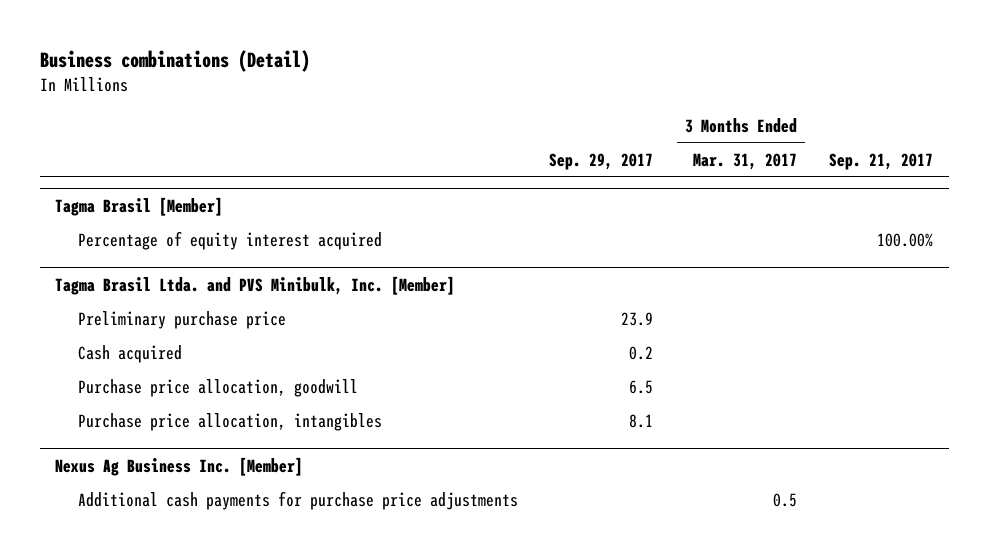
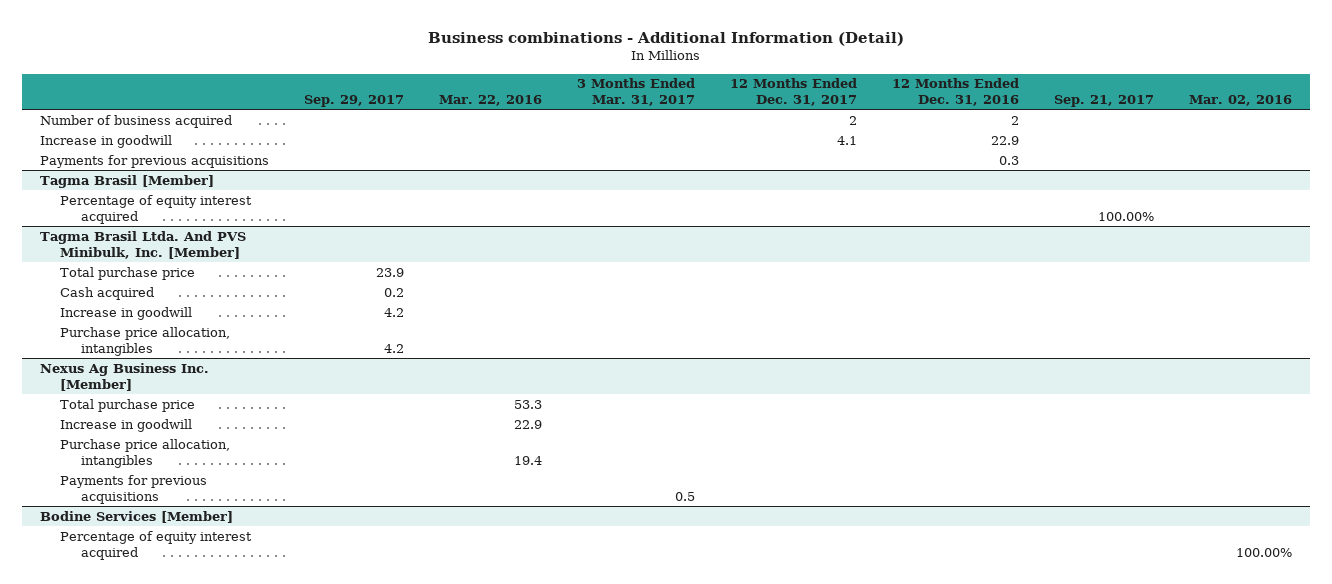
- Business combinations (Detail)
+ Business combinations - Additional Information (Detail)
- | Sep. 29, 2017 | 3 Months Ended Mar. 31, 2017 | Sep. 21, 2017
+ | Sep. 29, 2017 | Mar. 22, 2016 | 3 Months Ended Mar. 31, 2017 | 12 Months Ended Dec. 31, 2017 | 12 Months Ended Dec. 31, 2016 | Sep. 21, 2017 | Mar. 02, 2016
+ Number of business acquired | | | | 2 | 2 | |
+ Increase in goodwill | | | | 4.1 | 22.9 | |
+ Payments for previous acquisitions | | | | | 0.3 | |
- Tagma Brasil Ltda. and PVS Minibulk, Inc. [Member]
- Preliminary purchase price | 23.9 | |
+ Tagma Brasil Ltda. And PVS Minibulk, Inc. [Member]
+ Total purchase price | 23.9 | | | | | |
- Purchase price allocation, goodwill | 6.5 | |
- Purchase price allocation, intangibles | 8.1 | |
+ Increase in goodwill | 4.2 | | | | | |
+ Purchase price allocation, intangibles | 4.2 | | | | | |
@ Nexus Ag Business Inc. [Member]
- Additional cash payments for purchase price adjustments | | 0.5 |
+ Total purchase price | | 53.3 | | | | |
+ Increase in goodwill | | 22.9 | | | | |
+ Purchase price allocation, intangibles | | 19.4 | | | | |
+ Payments for previous acquisitions | | | 0.5 | | | |
+ Bodine Services [Member]
+ Percentage of equity interest acquired | | | | | | | 100.00%

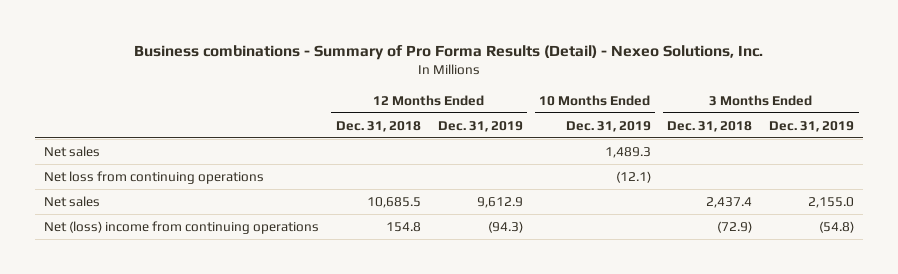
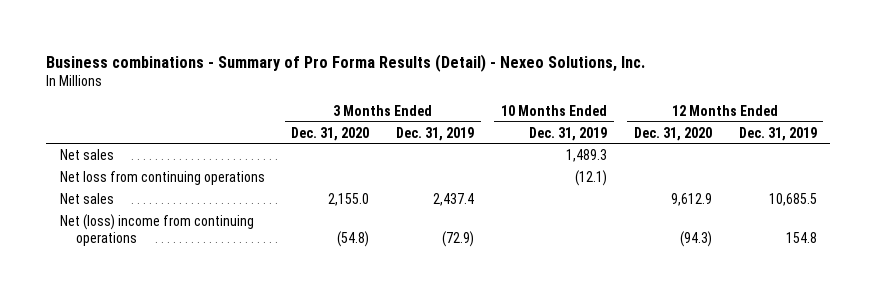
- | 12 Months Ended Dec. 31, 2018 | 12 Months Ended Dec. 31, 2019 | 10 Months Ended Dec. 31, 2019 | 3 Months Ended Dec. 31, 2018 | 3 Months Ended Dec. 31, 2019
+ | 3 Months Ended Dec. 31, 2020 | 3 Months Ended Dec. 31, 2019 | 10 Months Ended Dec. 31, 2019 | 12 Months Ended Dec. 31, 2020 | 12 Months Ended Dec. 31, 2019
- Net sales | 10,685.5 | 9,612.9 | | 2,437.4 | 2,155.0
- Net (loss) income from continuing operations | 154.8 | (94.3) | | (72.9) | (54.8)
+ Net sales | 2,155.0 | 2,437.4 | | 9,612.9 | 10,685.5
+ Net (loss) income from continuing operations | (54.8) | (72.9) | | (94.3) | 154.8

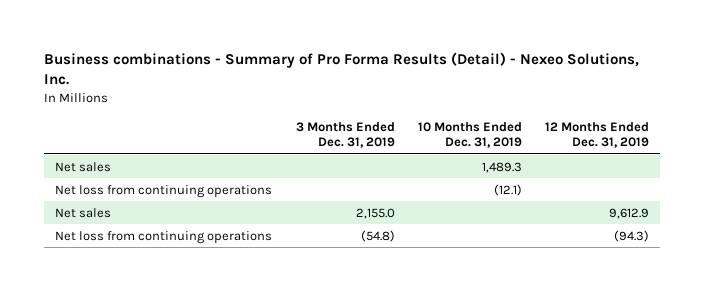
- | 3 Months Ended Dec. 31, 2020 | 3 Months Ended Dec. 31, 2019 | 10 Months Ended Dec. 31, 2019 | 12 Months Ended Dec. 31, 2020 | 12 Months Ended Dec. 31, 2019
+ | 3 Months Ended Dec. 31, 2019 | 10 Months Ended Dec. 31, 2019 | 12 Months Ended Dec. 31, 2019
- Net sales | 2,155.0 | 2,437.4 | | 9,612.9 | 10,685.5
- Net (loss) income from continuing operations | (54.8) | (72.9) | | (94.3) | 154.8
+ Net sales | 2,155.0 | | 9,612.9
+ Net loss from continuing operations | (54.8) | | (94.3)

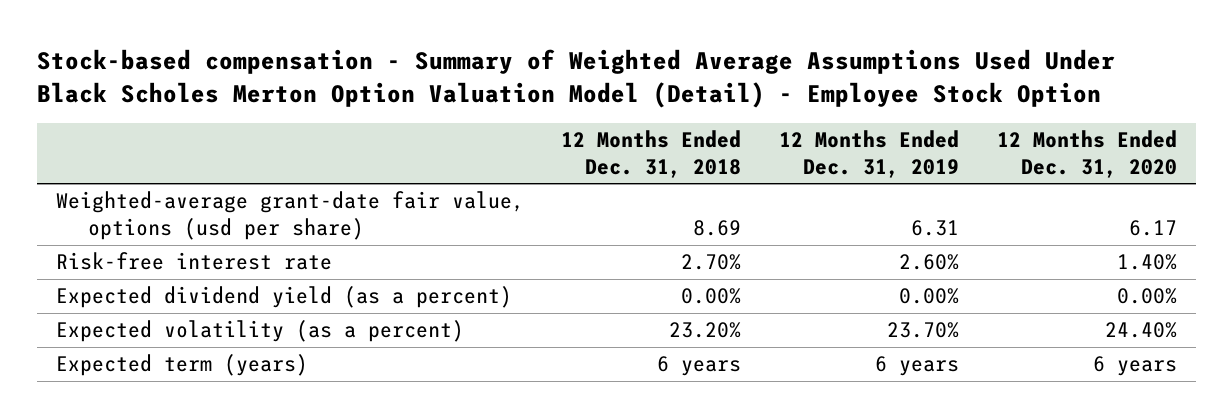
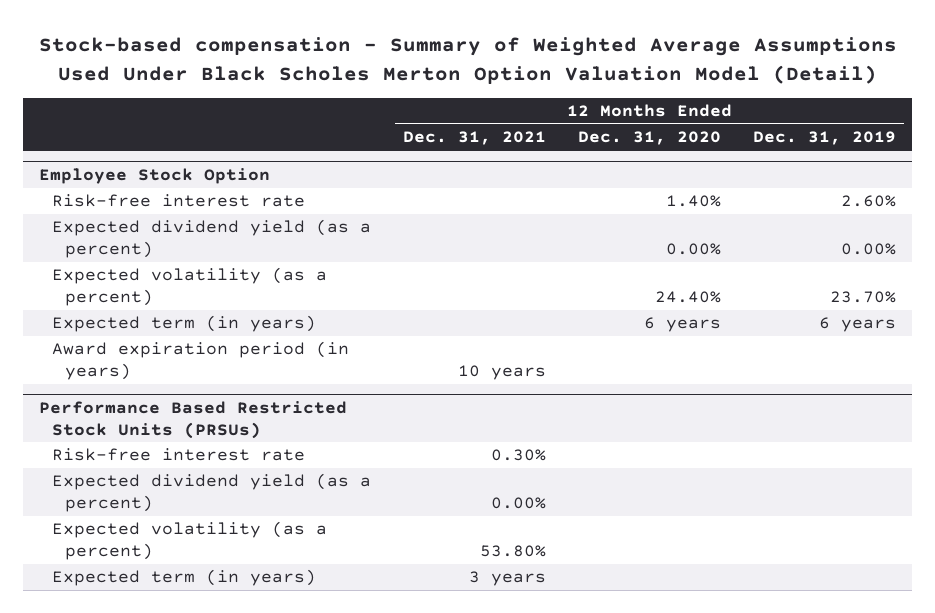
- Stock-based compensation - Summary of Weighted Average Assumptions Used Under Black Scholes Merton Option Valuation Model (Detail) - Employee Stock Option
+ Stock-based compensation - Summary of Weighted Average Assumptions Used Under Black Scholes Merton Option Valuation Model (Detail)
- | 12 Months Ended Dec. 31, 2018 | 12 Months Ended Dec. 31, 2019 | 12 Months Ended Dec. 31, 2020
+ | 12 Months Ended Dec. 31, 2021 | 12 Months Ended Dec. 31, 2020 | 12 Months Ended Dec. 31, 2019
- Weighted-average grant-date fair value, options (usd per share) | 8.69 | 6.31 | 6.17
+ Employee Stock Option
- Expected term (years) | 6 years | 6 years | 6 years
+ Expected term (in years) | | 6 years | 6 years
+ Award expiration period (in years) | 10 years | |
+ Performance Based Restricted Stock Units (PRSUs)
+ Risk-free interest rate | 0.30% | |
+ Expected dividend yield (as a percent) | 0.00% | |
+ Expected volatility (as a percent) | 53.80% | |
+ Expected term (in years) | 3 years | |

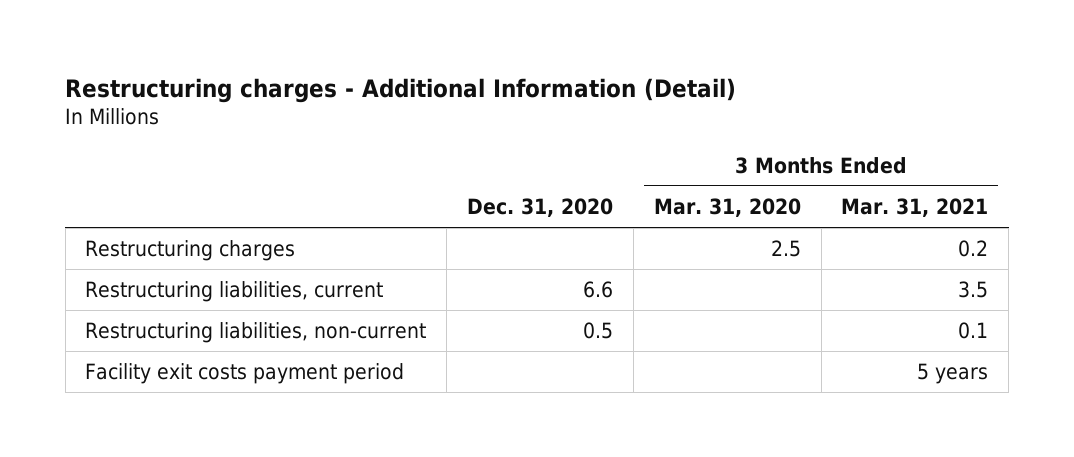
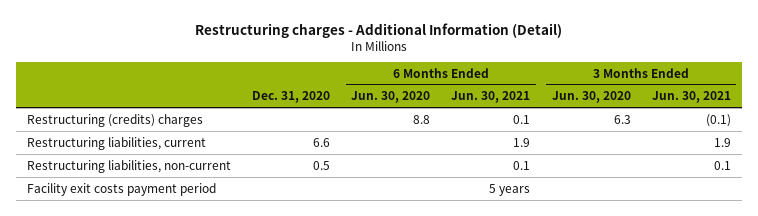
- | Dec. 31, 2020 | 3 Months Ended Mar. 31, 2020 | 3 Months Ended Mar. 31, 2021
+ | Dec. 31, 2020 | 6 Months Ended Jun. 30, 2020 | 6 Months Ended Jun. 30, 2021 | 3 Months Ended Jun. 30, 2020 | 3 Months Ended Jun. 30, 2021
- Restructuring charges | | 2.5 | 0.2
+ Restructuring (credits) charges | | 8.8 | 0.1 | 6.3 | (0.1)

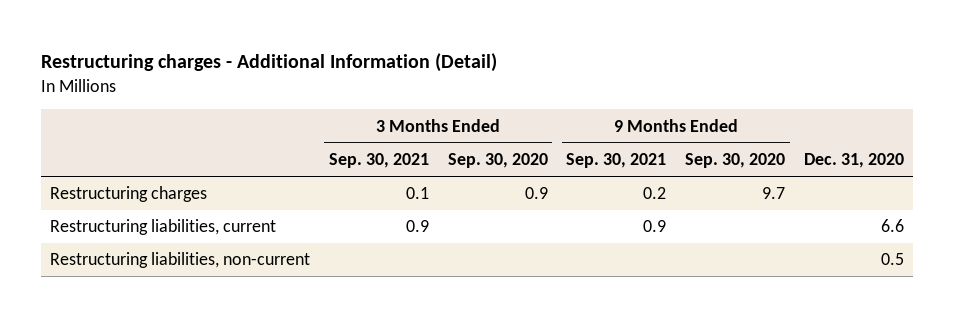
- | Dec. 31, 2020 | 6 Months Ended Jun. 30, 2020 | 6 Months Ended Jun. 30, 2021 | 3 Months Ended Jun. 30, 2020 | 3 Months Ended Jun. 30, 2021
+ | 3 Months Ended Sep. 30, 2021 | 3 Months Ended Sep. 30, 2020 | 9 Months Ended Sep. 30, 2021 | 9 Months Ended Sep. 30, 2020 | Dec. 31, 2020
- Restructuring (credits) charges | | 8.8 | 0.1 | 6.3 | (0.1)
+ Restructuring charges | 0.1 | 0.9 | 0.2 | 9.7 |
- Facility exit costs payment period | | | 5 years | |

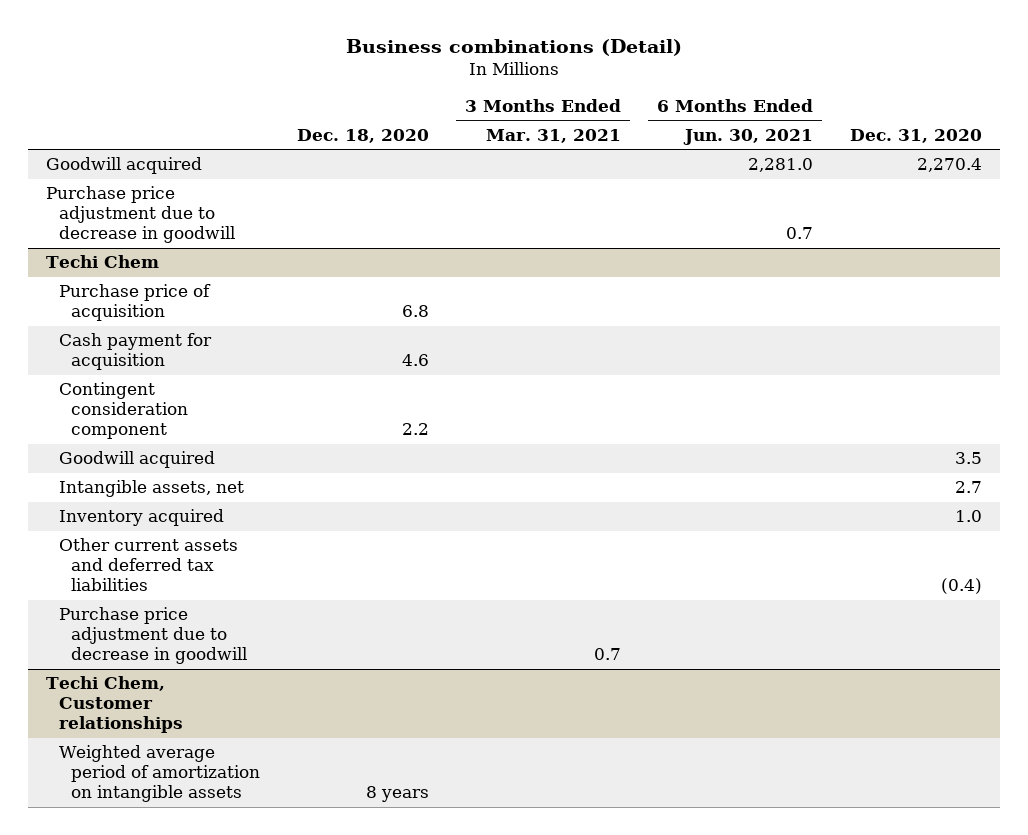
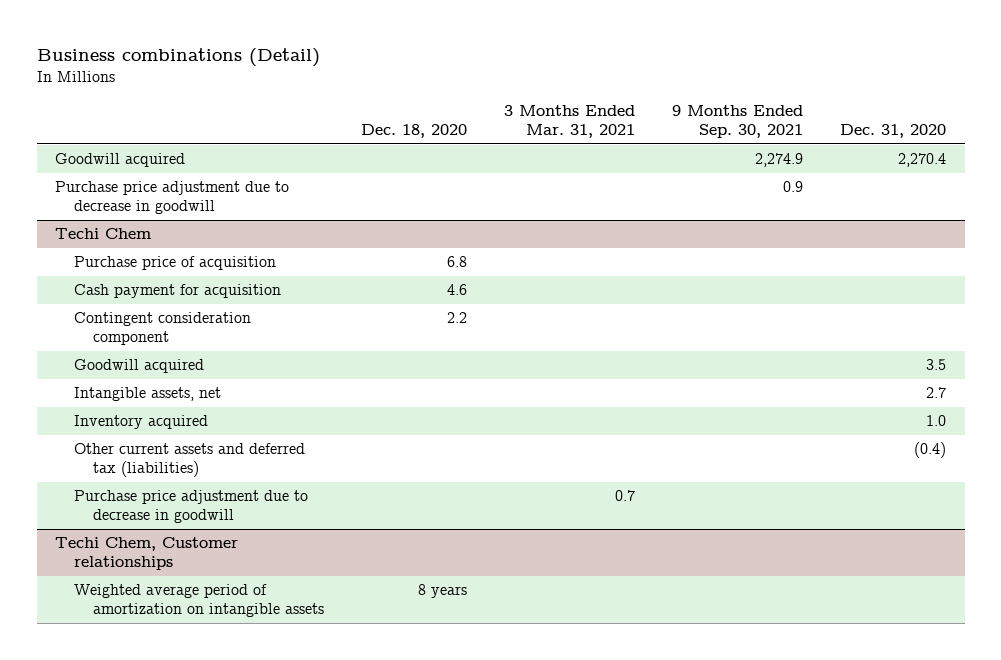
- | Dec. 18, 2020 | 3 Months Ended Mar. 31, 2021 | 6 Months Ended Jun. 30, 2021 | Dec. 31, 2020
+ | Dec. 18, 2020 | 3 Months Ended Mar. 31, 2021 | 9 Months Ended Sep. 30, 2021 | Dec. 31, 2020
@ Techi Chem
- Other current assets and deferred tax liabilities | | | | (0.4)
+ Other current assets and deferred tax (liabilities) | | | | (0.4)

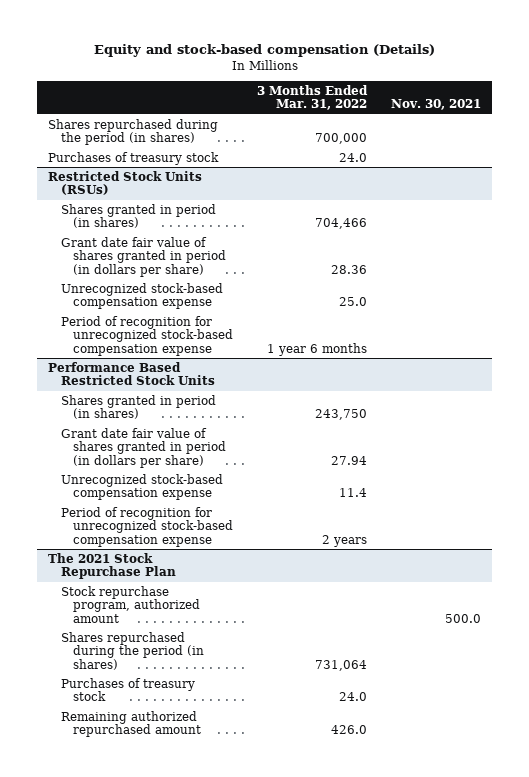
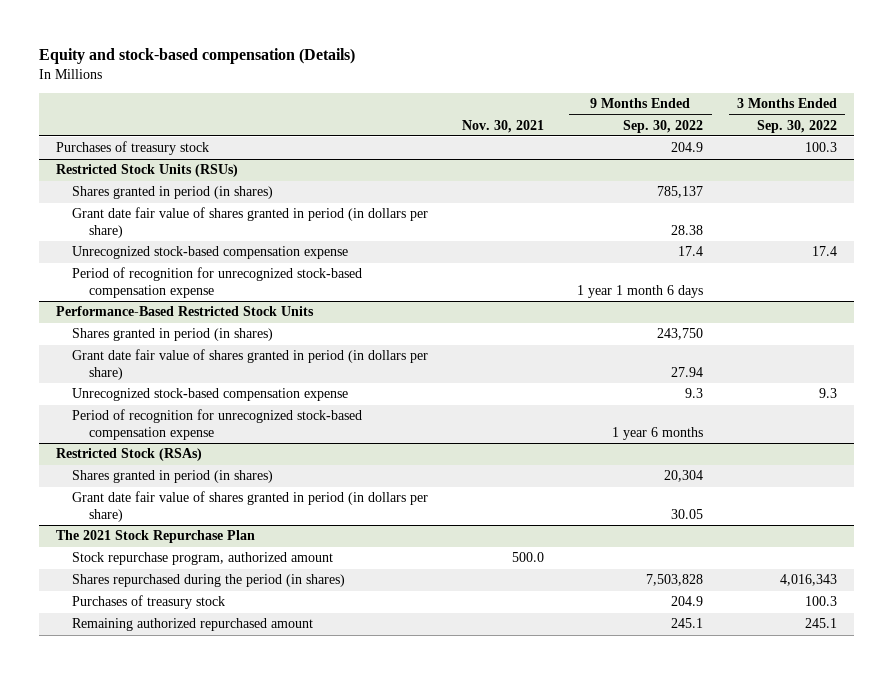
- | 3 Months Ended Mar. 31, 2022 | Nov. 30, 2021
+ | Nov. 30, 2021 | 9 Months Ended Sep. 30, 2022 | 3 Months Ended Sep. 30, 2022
- Shares repurchased during the period (in shares) | 700,000 |
- Performance Based Restricted Stock Units
+ Performance-Based Restricted Stock Units
+ Restricted Stock (RSAs)
+ Shares granted in period (in shares) | | 20,304 |
+ Grant date fair value of shares granted in period (in dollars per share) | | 30.05 |

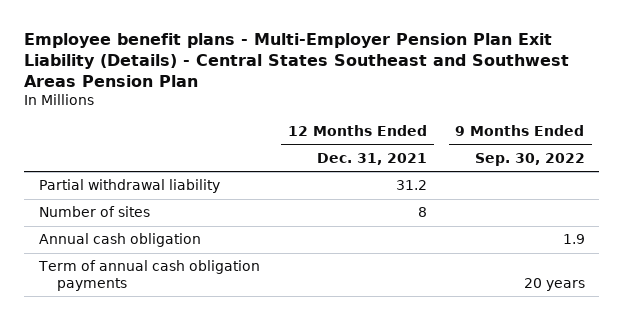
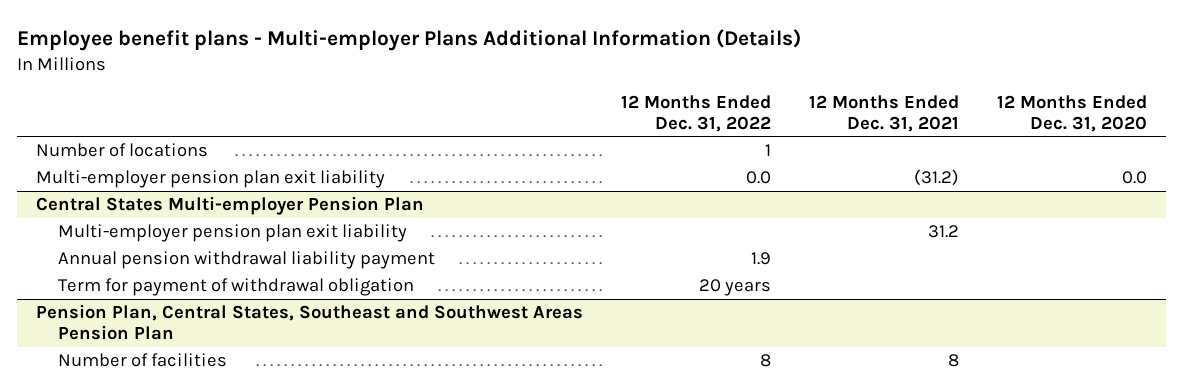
- Employee benefit plans - Multi-Employer Pension Plan Exit Liability (Details) - Central States Southeast and Southwest Areas Pension Plan
+ Employee benefit plans - Multi-employer Plans Additional Information (Details)
- | 12 Months Ended Dec. 31, 2021 | 9 Months Ended Sep. 30, 2022
+ | 12 Months Ended Dec. 31, 2022 | 12 Months Ended Dec. 31, 2021 | 12 Months Ended Dec. 31, 2020
- Partial withdrawal liability | 31.2 |
- Number of sites | 8 |
- Annual cash obligation | | 1.9
- Term of annual cash obligation payments | | 20 years
+ Number of locations | 1 | |
+ Multi-employer pension plan exit liability | 0.0 | (31.2) | 0.0
+ Central States Multi-employer Pension Plan
+ Multi-employer pension plan exit liability | | 31.2 |
+ Annual pension withdrawal liability payment | 1.9 | |
+ Term for payment of withdrawal obligation | 20 years | |
+ Pension Plan, Central States, Southeast and Southwest Areas Pension Plan
+ Number of facilities | 8 | 8 |

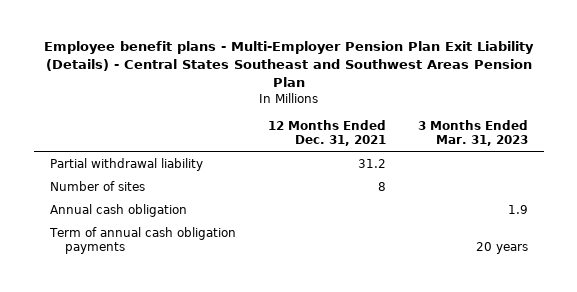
- Employee benefit plans - Multi-employer Plans Additional Information (Details)
+ Employee benefit plans - Multi-Employer Pension Plan Exit Liability (Details) - Central States Southeast and Southwest Areas Pension Plan
- | 12 Months Ended Dec. 31, 2022 | 12 Months Ended Dec. 31, 2021 | 12 Months Ended Dec. 31, 2020
+ | 12 Months Ended Dec. 31, 2021 | 3 Months Ended Mar. 31, 2023
- Number of locations | 1 | |
- Multi-employer pension plan exit liability | 0.0 | (31.2) | 0.0
- Central States Multi-employer Pension Plan
- Multi-employer pension plan exit liability | | 31.2 |
- Annual pension withdrawal liability payment | 1.9 | |
- Term for payment of withdrawal obligation | 20 years | |
- Pension Plan, Central States, Southeast and Southwest Areas Pension Plan
- Number of facilities | 8 | 8 |
+ Partial withdrawal liability | 31.2 |
+ Number of sites | 8 |
+ Annual cash obligation | | 1.9
+ Term of annual cash obligation payments | | 20 years

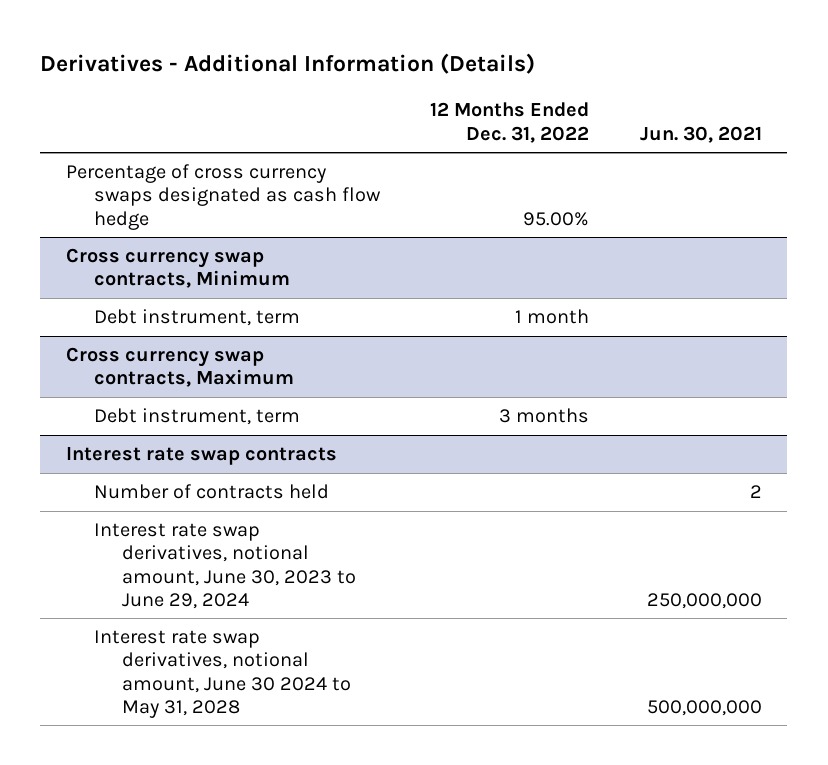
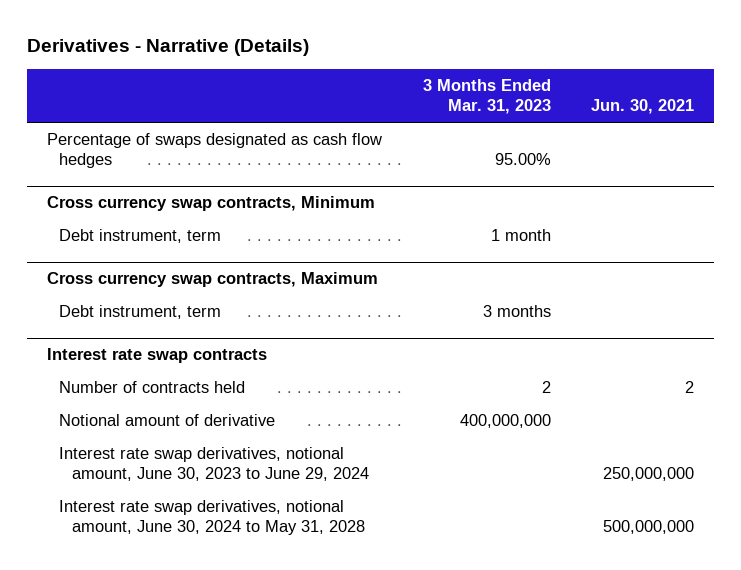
- Derivatives - Additional Information (Details)
+ Derivatives - Narrative (Details)
- | 12 Months Ended Dec. 31, 2022 | Jun. 30, 2021
+ | 3 Months Ended Mar. 31, 2023 | Jun. 30, 2021
- Percentage of cross currency swaps designated as cash flow hedge | 95.00% |
+ Percentage of swaps designated as cash flow hedges | 95.00% |
@ Interest rate swap contracts
+ Notional amount of derivative | 400,000,000 |
- Interest rate swap derivatives, notional amount, June 30 2024 to May 31, 2028 | | 500,000,000
+ Interest rate swap derivatives, notional amount, June 30, 2024 to May 31, 2028 | | 500,000,000

